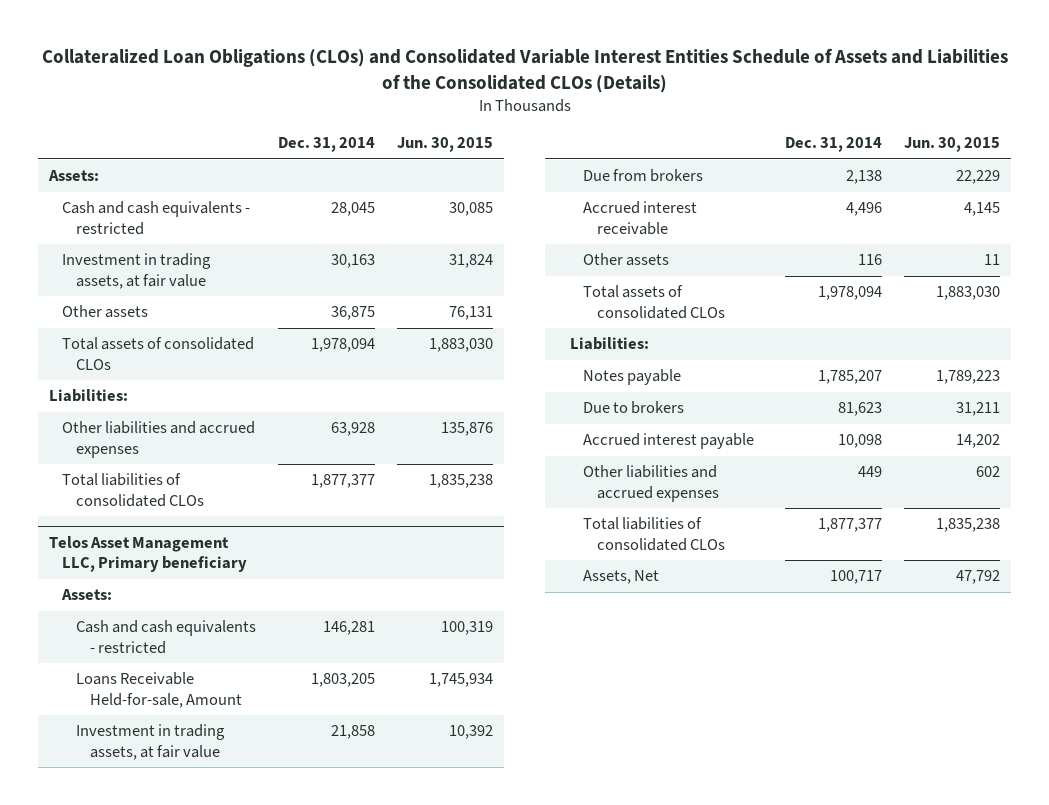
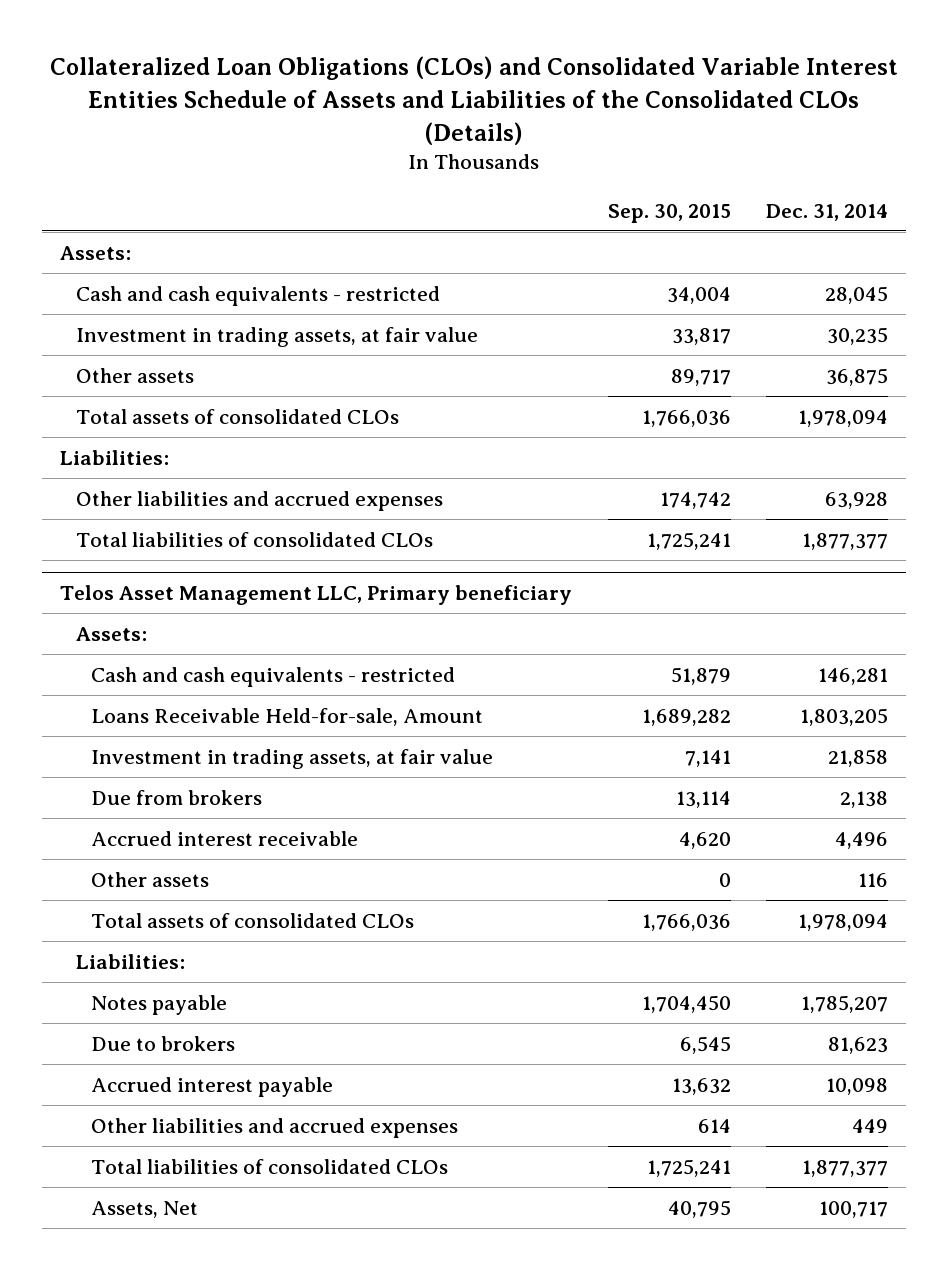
- | Dec. 31, 2014 | Jun. 30, 2015
+ | Sep. 30, 2015 | Dec. 31, 2014
- Investment in trading assets, at fair value | 30,163 | 31,824
+ Investment in trading assets, at fair value | 33,817 | 30,235

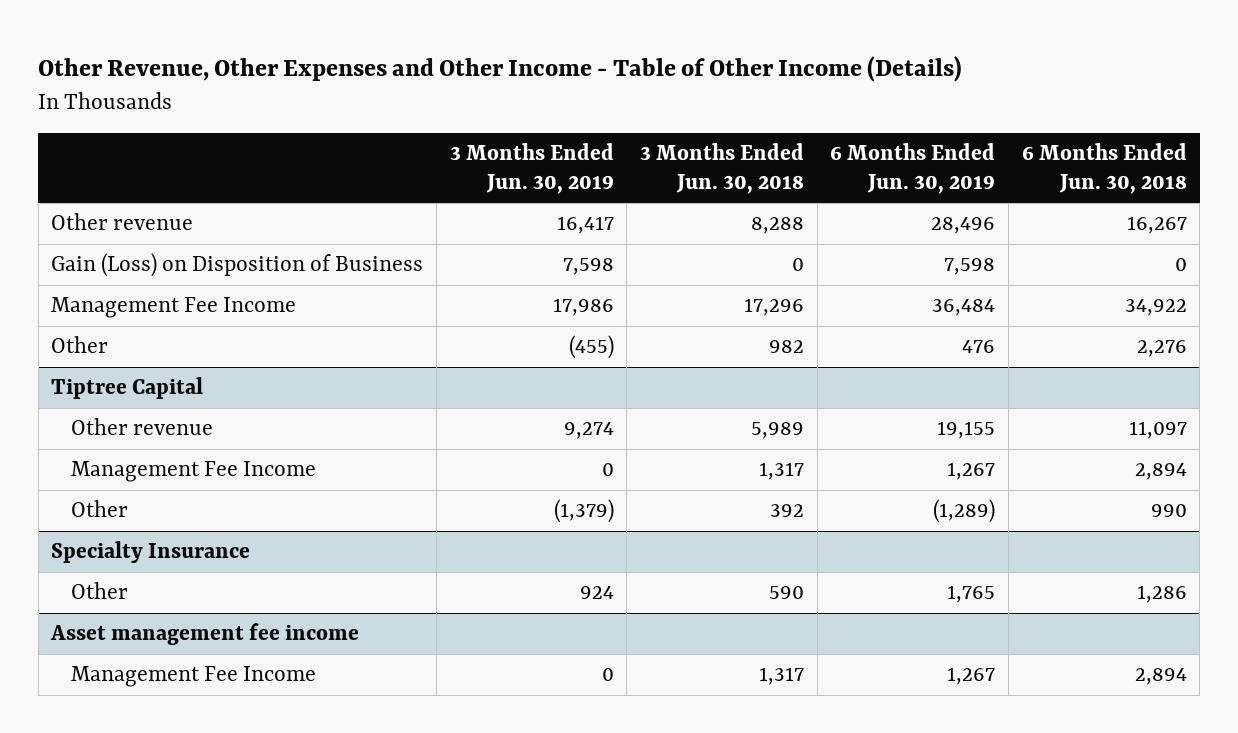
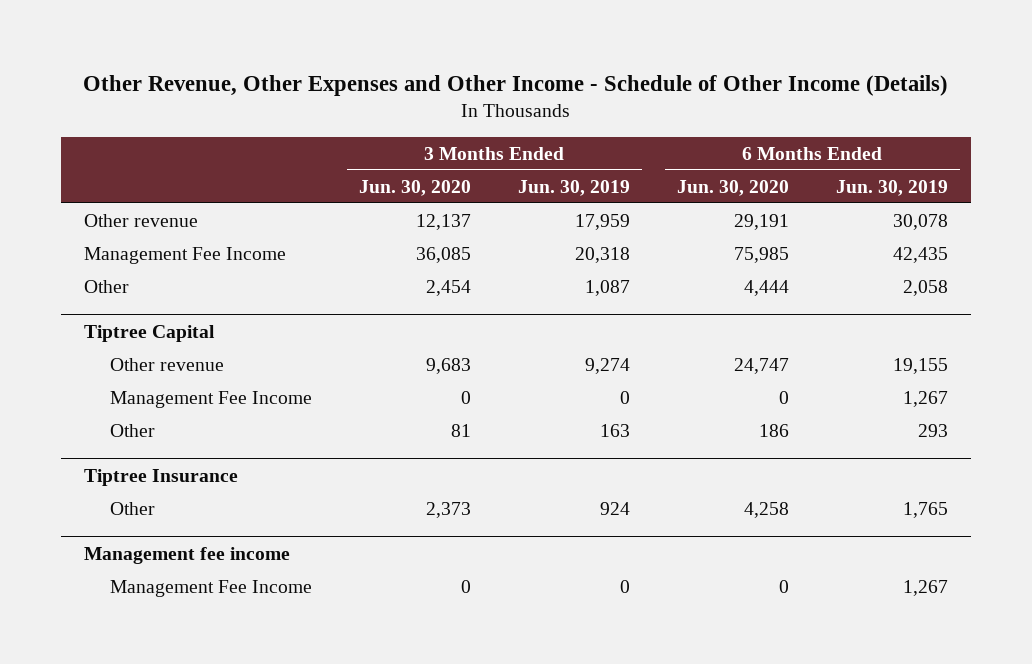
- Other Revenue, Other Expenses and Other Income - Table of Other Income (Details)
+ Other Revenue, Other Expenses and Other Income - Schedule of Other Income (Details)
- | 3 Months Ended Jun. 30, 2019 | 3 Months Ended Jun. 30, 2018 | 6 Months Ended Jun. 30, 2019 | 6 Months Ended Jun. 30, 2018
+ | 3 Months Ended Jun. 30, 2020 | 3 Months Ended Jun. 30, 2019 | 6 Months Ended Jun. 30, 2020 | 6 Months Ended Jun. 30, 2019
- Other revenue | 16,417 | 8,288 | 28,496 | 16,267
- Gain (Loss) on Disposition of Business | 7,598 | 0 | 7,598 | 0
- Management Fee Income | 17,986 | 17,296 | 36,484 | 34,922
- Other | (455) | 982 | 476 | 2,276
+ Other revenue | 12,137 | 17,959 | 29,191 | 30,078
+ Management Fee Income | 36,085 | 20,318 | 75,985 | 42,435
+ Other | 2,454 | 1,087 | 4,444 | 2,058
@ Tiptree Capital
- Other | (1,379) | 392 | (1,289) | 990
- Specialty Insurance
@ Tiptree Capital
+ Other | 81 | 163 | 186 | 293
+ Tiptree Insurance
- Asset management fee income
+ Management fee income

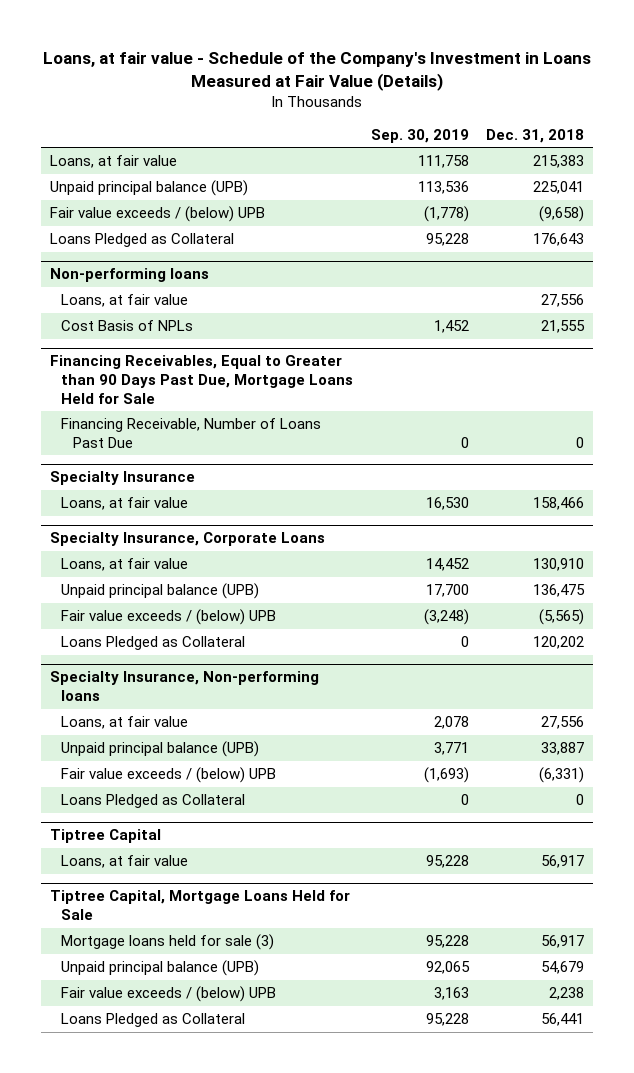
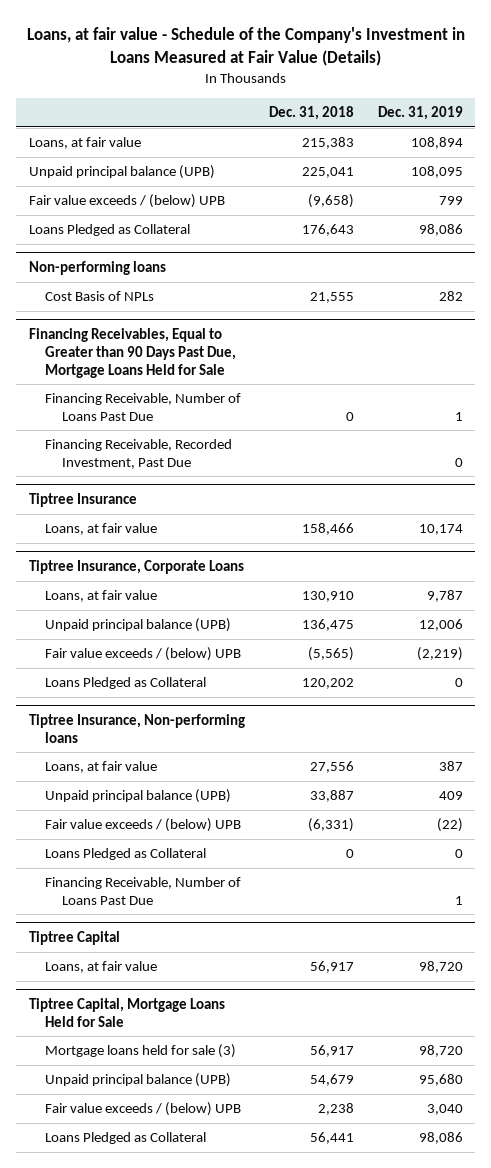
- | Sep. 30, 2019 | Dec. 31, 2018
+ | Dec. 31, 2018 | Dec. 31, 2019
@ Non-performing loans
- Loans, at fair value | | 27,556
- Specialty Insurance
@ Financing Receivables, Equal to Greater than 90 Days Past Due, Mortgage Loans Held for Sale
+ Financing Receivable, Recorded Investment, Past Due | | 0
+ Tiptree Insurance
- Specialty Insurance, Corporate Loans
+ Tiptree Insurance, Corporate Loans
- Specialty Insurance, Non-performing loans
+ Tiptree Insurance, Non-performing loans
+ Financing Receivable, Number of Loans Past Due | | 1

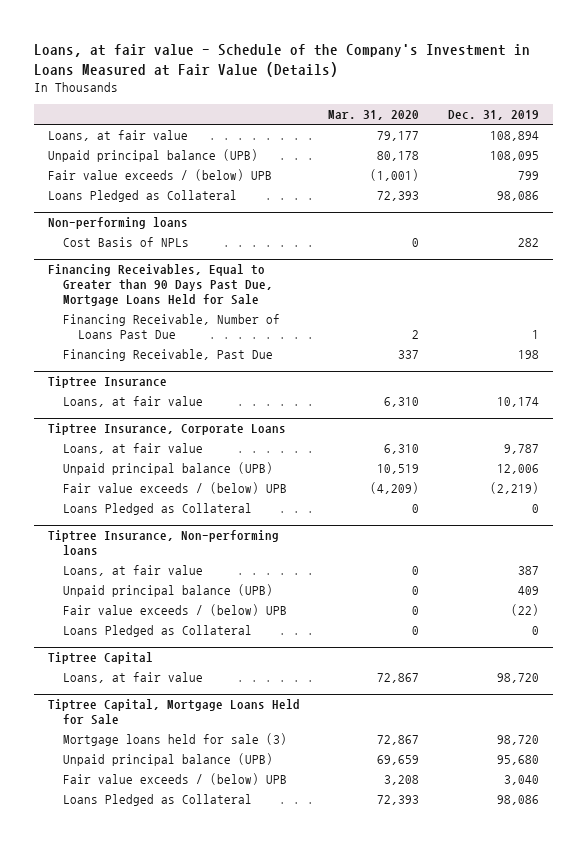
- | Dec. 31, 2018 | Dec. 31, 2019
+ | Mar. 31, 2020 | Dec. 31, 2019
@ Financing Receivables, Equal to Greater than 90 Days Past Due, Mortgage Loans Held for Sale
- Financing Receivable, Recorded Investment, Past Due | | 0
+ Financing Receivable, Past Due | 337 | 198
@ Tiptree Insurance, Non-performing loans
- Financing Receivable, Number of Loans Past Due | | 1

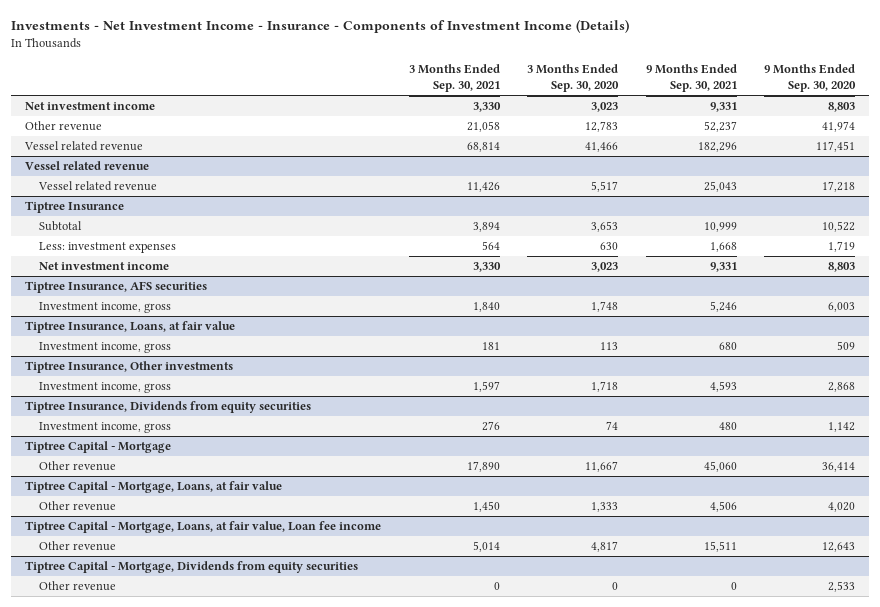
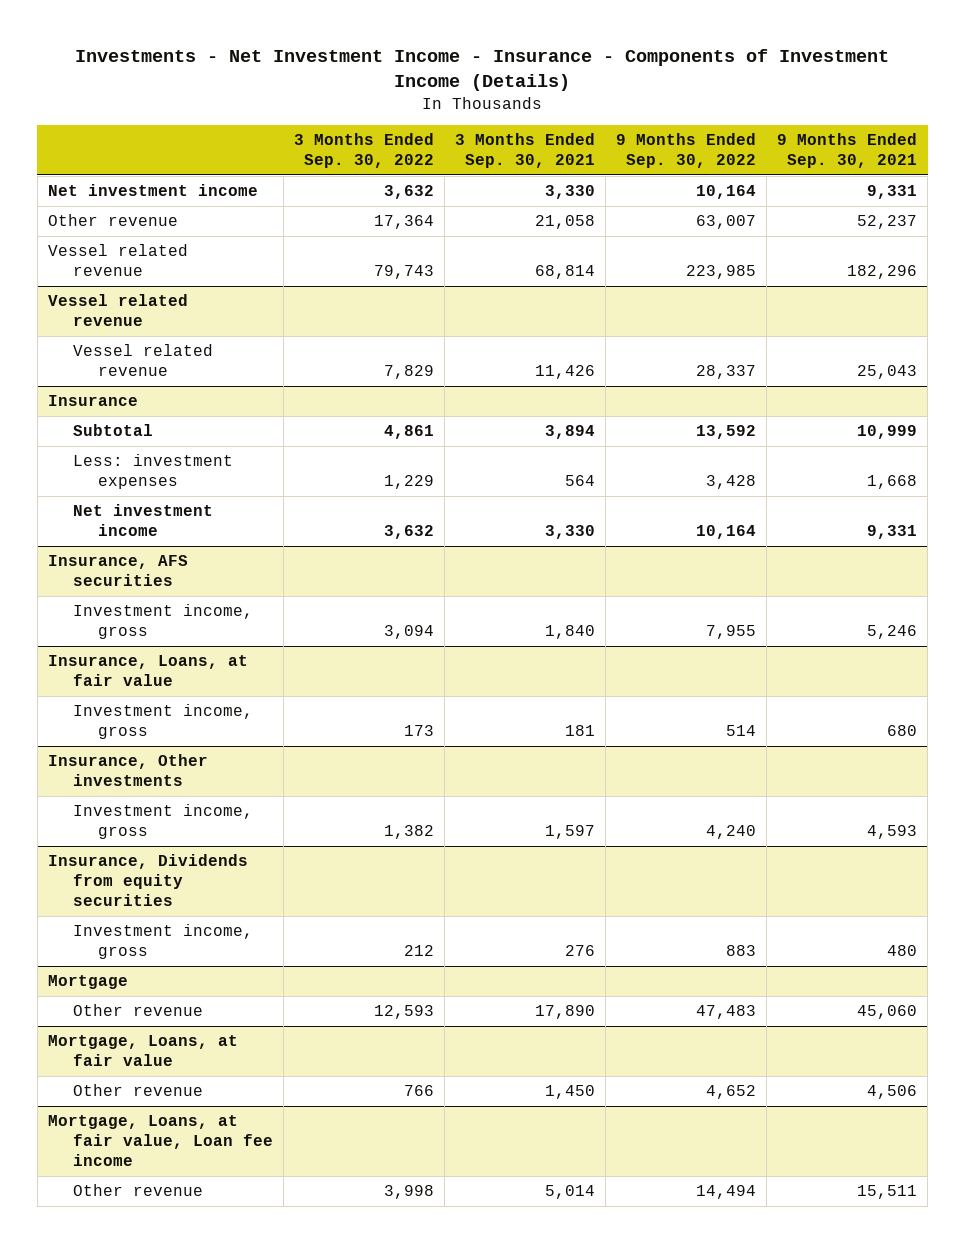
- | 3 Months Ended Sep. 30, 2021 | 3 Months Ended Sep. 30, 2020 | 9 Months Ended Sep. 30, 2021 | 9 Months Ended Sep. 30, 2020
+ | 3 Months Ended Sep. 30, 2022 | 3 Months Ended Sep. 30, 2021 | 9 Months Ended Sep. 30, 2022 | 9 Months Ended Sep. 30, 2021
- Tiptree Insurance
+ Insurance
- Tiptree Insurance, AFS securities
+ Insurance, AFS securities
- Tiptree Insurance, Loans, at fair value
+ Insurance, Loans, at fair value
- Tiptree Insurance, Other investments
+ Insurance, Other investments
- Tiptree Insurance, Dividends from equity securities
+ Insurance, Dividends from equity securities
- Tiptree Capital - Mortgage
+ Mortgage
- Tiptree Capital - Mortgage, Loans, at fair value
+ Mortgage, Loans, at fair value
- Tiptree Capital - Mortgage, Loans, at fair value, Loan fee income
+ Mortgage, Loans, at fair value, Loan fee income
- Tiptree Capital - Mortgage, Dividends from equity securities
- Other revenue | 0 | 0 | 0 | 2,533

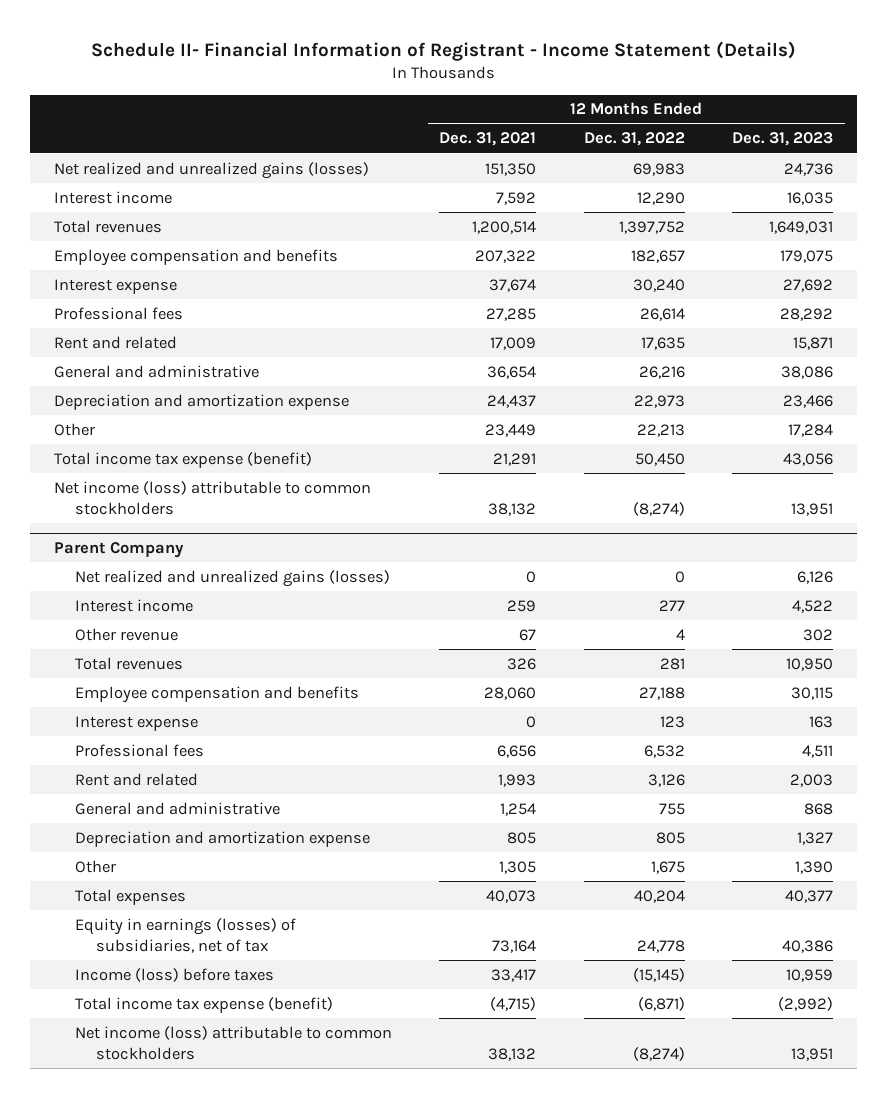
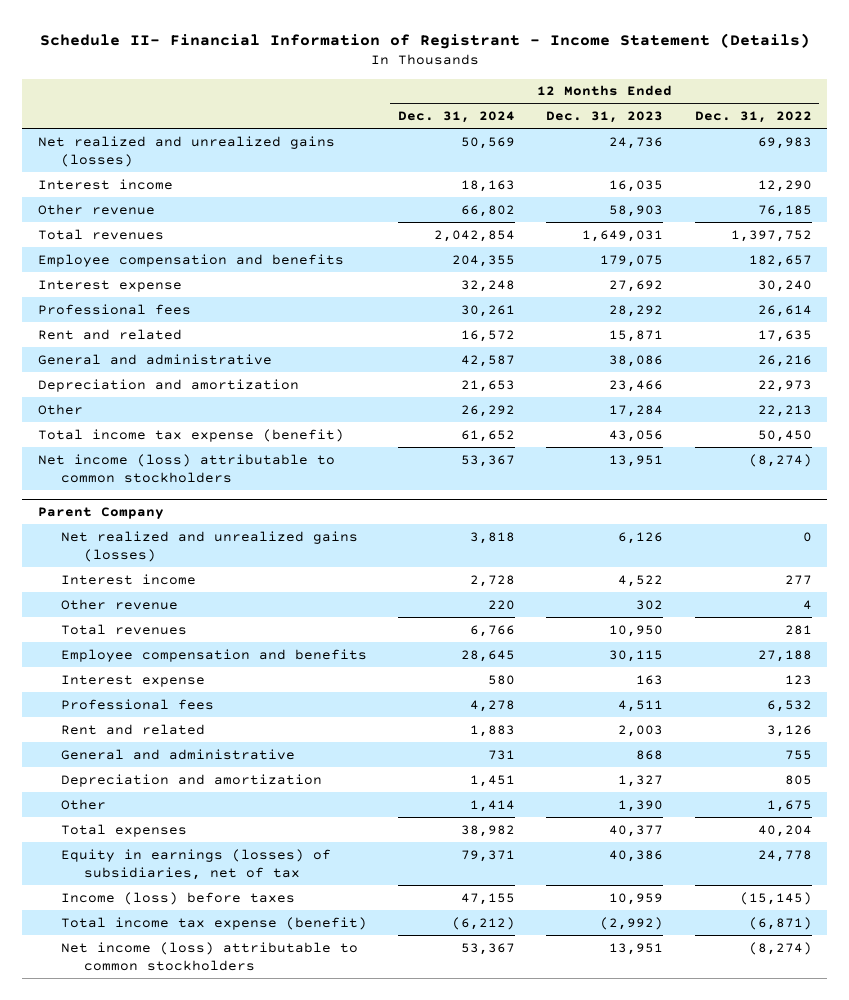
- | 12 Months Ended Dec. 31, 2021 | 12 Months Ended Dec. 31, 2022 | 12 Months Ended Dec. 31, 2023
+ | 12 Months Ended Dec. 31, 2024 | 12 Months Ended Dec. 31, 2023 | 12 Months Ended Dec. 31, 2022
+ Other revenue | 66,802 | 58,903 | 76,185
- Depreciation and amortization expense | 24,437 | 22,973 | 23,466
+ Depreciation and amortization | 21,653 | 23,466 | 22,973
@ Parent Company
- Depreciation and amortization expense | 805 | 805 | 1,327
+ Depreciation and amortization | 1,451 | 1,327 | 805

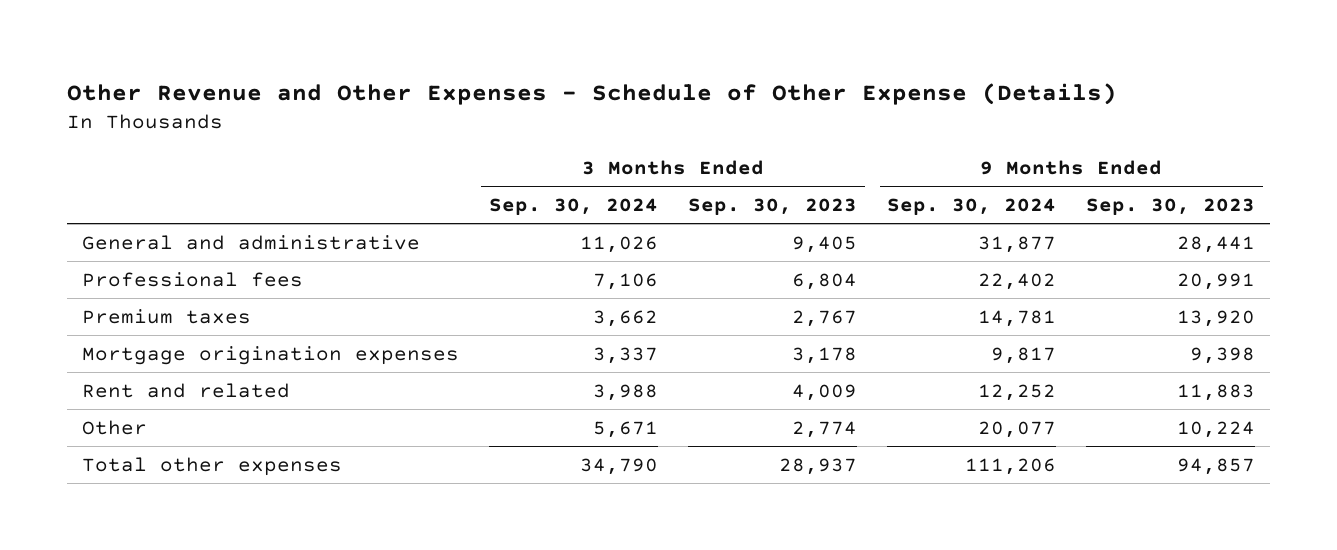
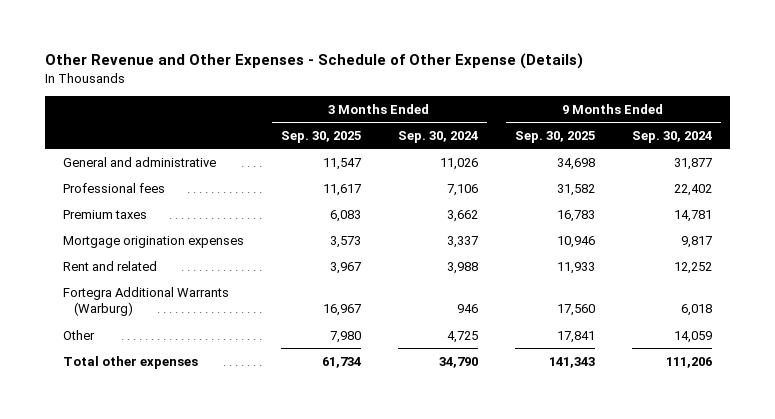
- | 3 Months Ended Sep. 30, 2024 | 3 Months Ended Sep. 30, 2023 | 9 Months Ended Sep. 30, 2024 | 9 Months Ended Sep. 30, 2023
+ | 3 Months Ended Sep. 30, 2025 | 3 Months Ended Sep. 30, 2024 | 9 Months Ended Sep. 30, 2025 | 9 Months Ended Sep. 30, 2024
- Other | 5,671 | 2,774 | 20,077 | 10,224
+ Fortegra Additional Warrants (Warburg) | 16,967 | 946 | 17,560 | 6,018
+ Other | 7,980 | 4,725 | 17,841 | 14,059

